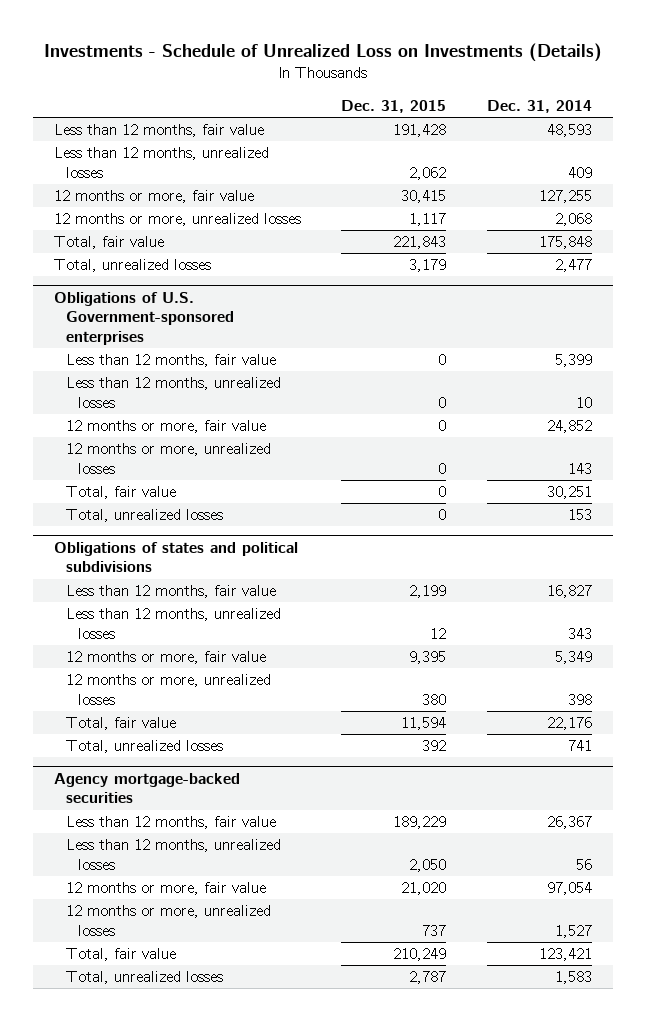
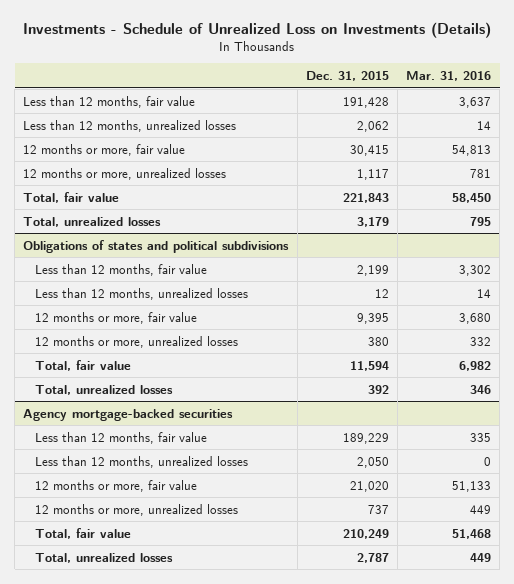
- | Dec. 31, 2015 | Dec. 31, 2014
+ | Dec. 31, 2015 | Mar. 31, 2016
- Obligations of U.S. Government-sponsored enterprises
- Less than 12 months, fair value | 0 | 5,399
- Less than 12 months, unrealized losses | 0 | 10
- 12 months or more, fair value | 0 | 24,852
- 12 months or more, unrealized losses | 0 | 143
- Total, fair value | 0 | 30,251
- Total, unrealized losses | 0 | 153

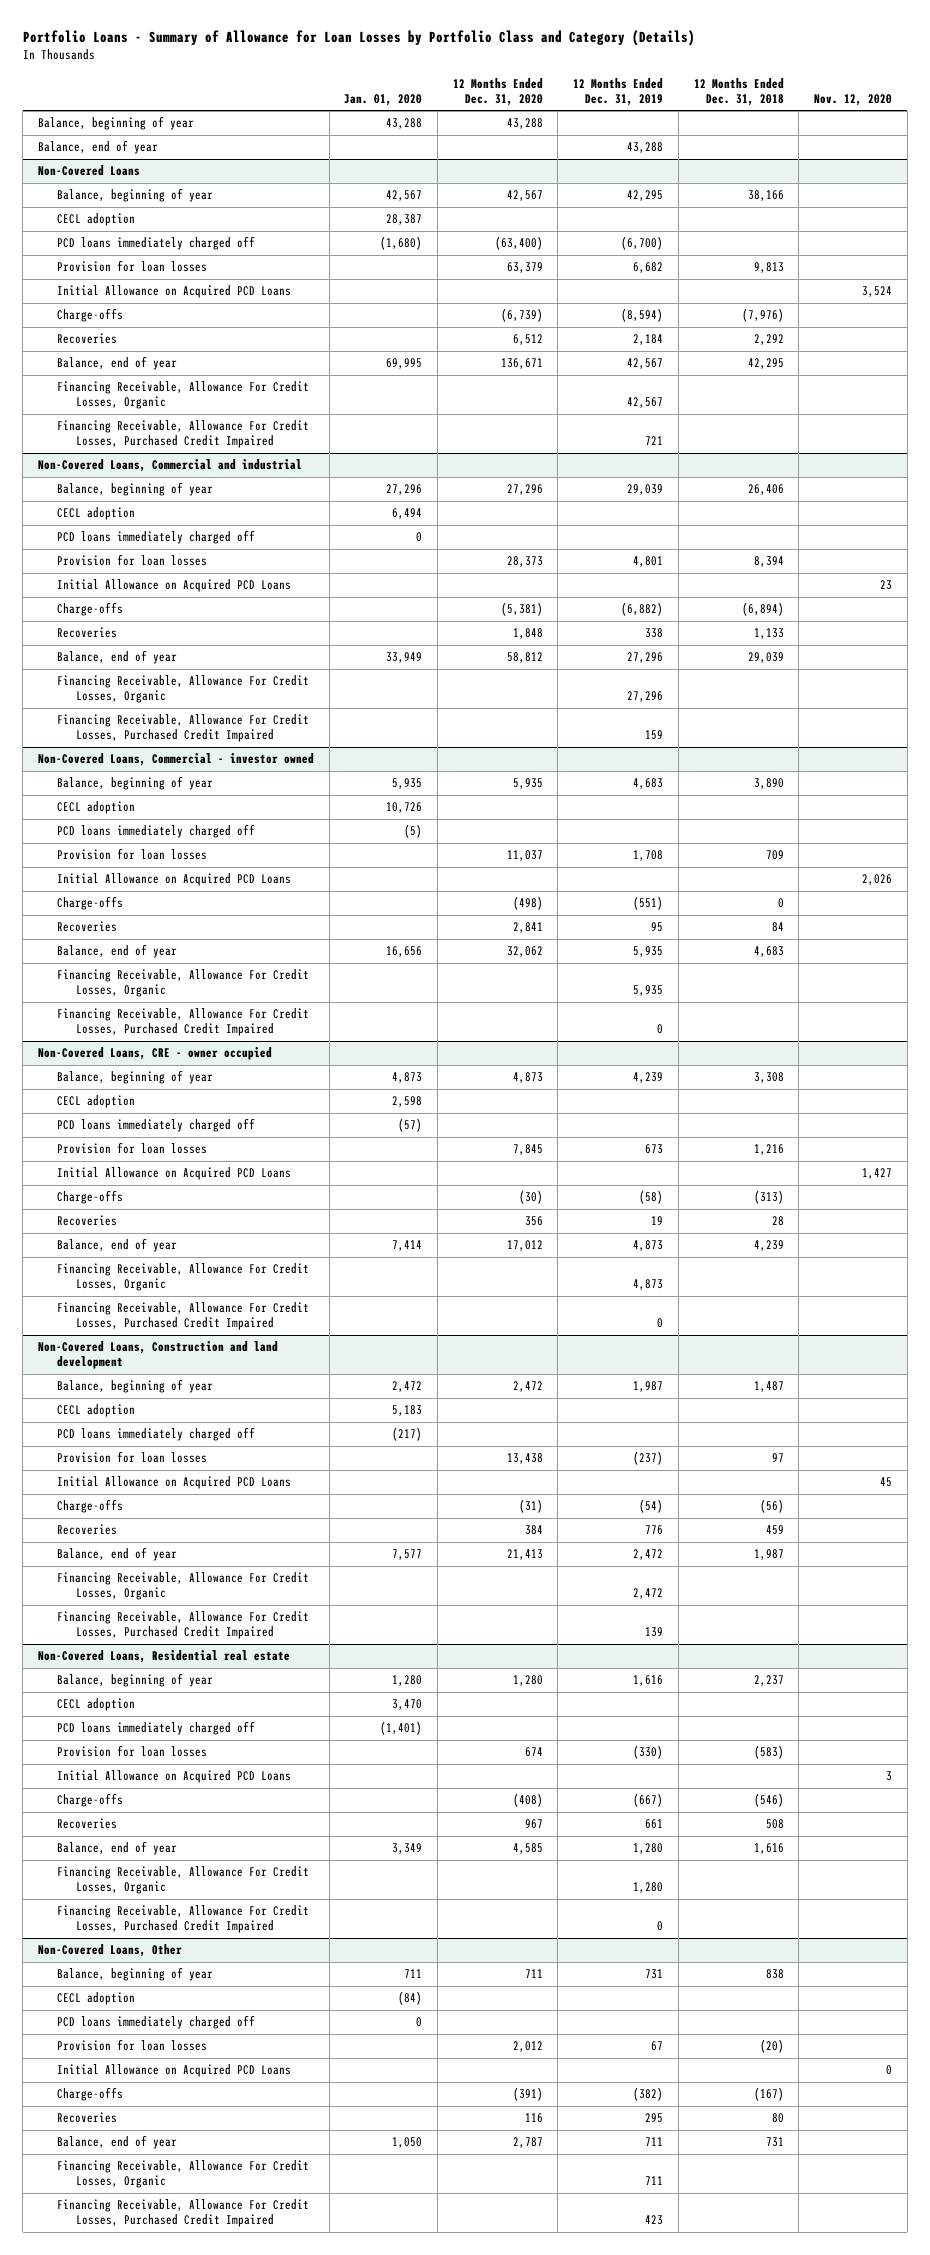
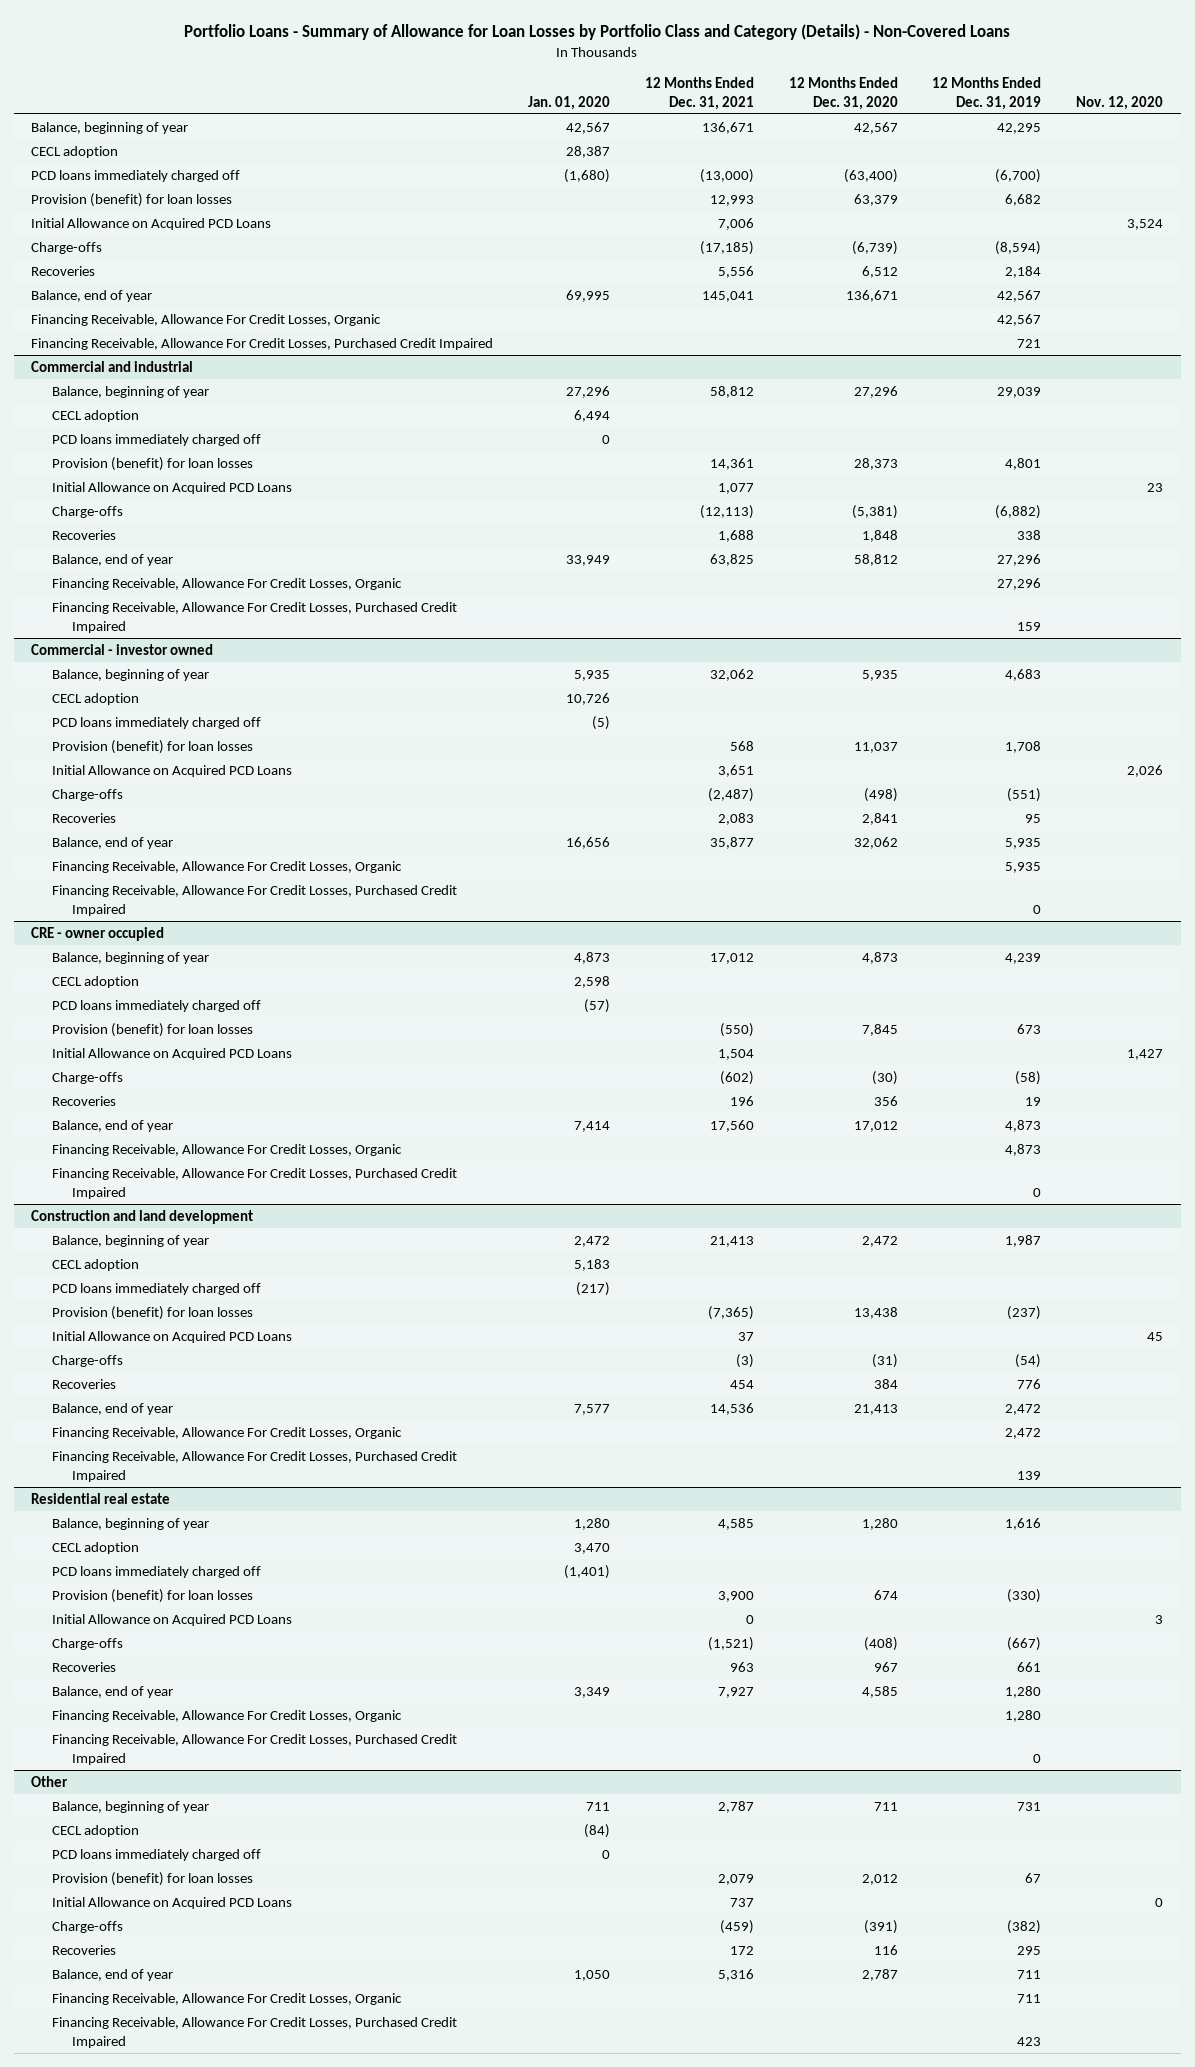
- Portfolio Loans - Summary of Allowance for Loan Losses by Portfolio Class and Category (Details)
+ Portfolio Loans - Summary of Allowance for Loan Losses by Portfolio Class and Category (Details) - Non-Covered Loans
- | Jan. 01, 2020 | 12 Months Ended Dec. 31, 2020 | 12 Months Ended Dec. 31, 2019 | 12 Months Ended Dec. 31, 2018 | Nov. 12, 2020
+ | Jan. 01, 2020 | 12 Months Ended Dec. 31, 2021 | 12 Months Ended Dec. 31, 2020 | 12 Months Ended Dec. 31, 2019 | Nov. 12, 2020
- Balance, beginning of year | 43,288 | 43,288 | | |
- Balance, end of year | | | 43,288 | |
- Non-Covered Loans
- Provision for loan losses | | 63,379 | 6,682 | 9,813 |
+ Provision (benefit) for loan losses | | 12,993 | 63,379 | 6,682 |
- Non-Covered Loans, Commercial and industrial
+ Commercial and industrial
- Provision for loan losses | | 28,373 | 4,801 | 8,394 |
+ Provision (benefit) for loan losses | | 14,361 | 28,373 | 4,801 |
- Non-Covered Loans, Commercial - investor owned
+ Commercial - investor owned
- Provision for loan losses | | 11,037 | 1,708 | 709 |
+ Provision (benefit) for loan losses | | 568 | 11,037 | 1,708 |
- Non-Covered Loans, CRE - owner occupied
+ CRE - owner occupied
- Provision for loan losses | | 7,845 | 673 | 1,216 |
+ Provision (benefit) for loan losses | | (550) | 7,845 | 673 |
- Non-Covered Loans, Construction and land development
+ Construction and land development
- Provision for loan losses | | 13,438 | (237) | 97 |
+ Provision (benefit) for loan losses | | (7,365) | 13,438 | (237) |
- Non-Covered Loans, Residential real estate
+ Residential real estate
- Provision for loan losses | | 674 | (330) | (583) |
+ Provision (benefit) for loan losses | | 3,900 | 674 | (330) |
- Non-Covered Loans, Other
+ Other
- Provision for loan losses | | 2,012 | 67 | (20) |
+ Provision (benefit) for loan losses | | 2,079 | 2,012 | 67 |

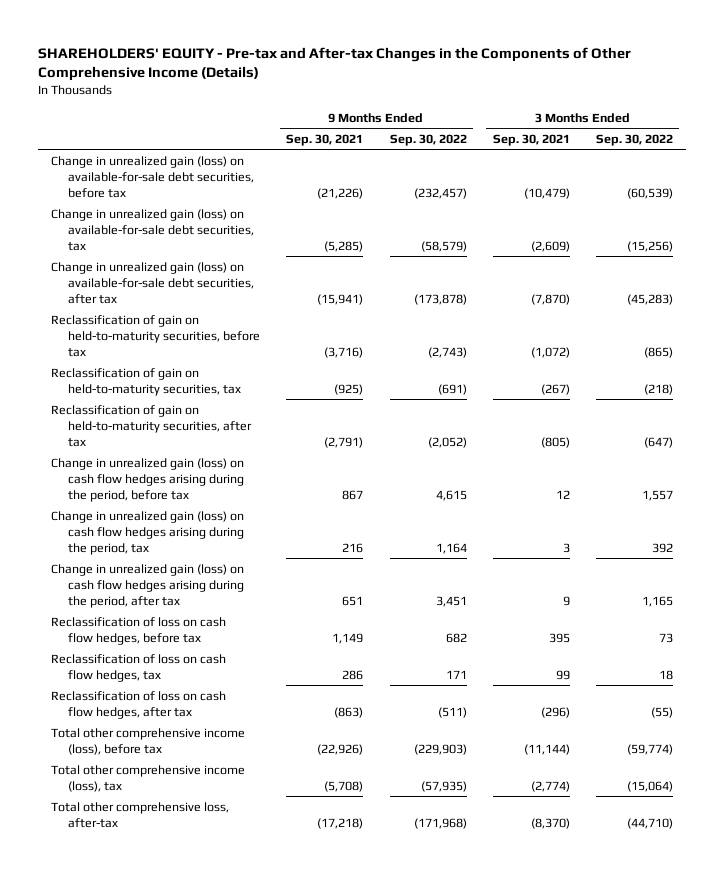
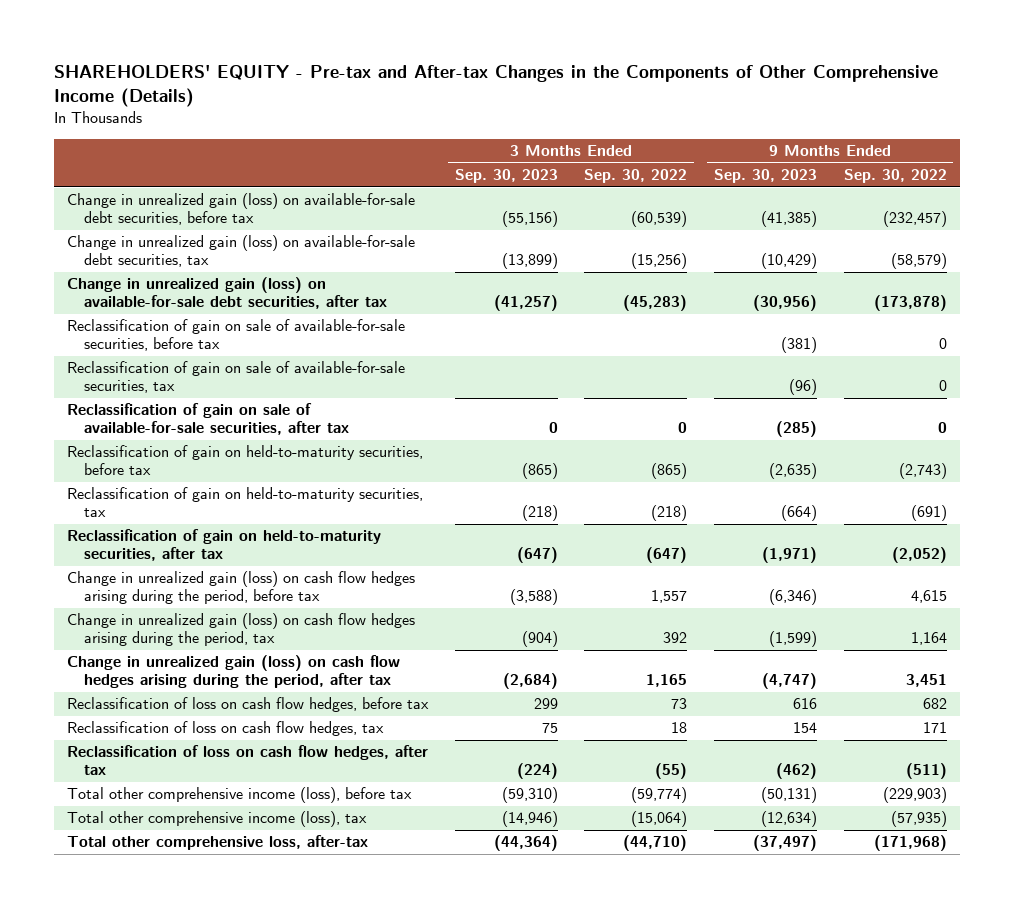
- | 9 Months Ended Sep. 30, 2021 | 9 Months Ended Sep. 30, 2022 | 3 Months Ended Sep. 30, 2021 | 3 Months Ended Sep. 30, 2022
+ | 3 Months Ended Sep. 30, 2023 | 3 Months Ended Sep. 30, 2022 | 9 Months Ended Sep. 30, 2023 | 9 Months Ended Sep. 30, 2022
+ Reclassification of gain on sale of available-for-sale securities, before tax | | | (381) | 0
+ Reclassification of gain on sale of available-for-sale securities, tax | | | (96) | 0
+ Reclassification of gain on sale of available-for-sale securities, after tax | 0 | 0 | (285) | 0

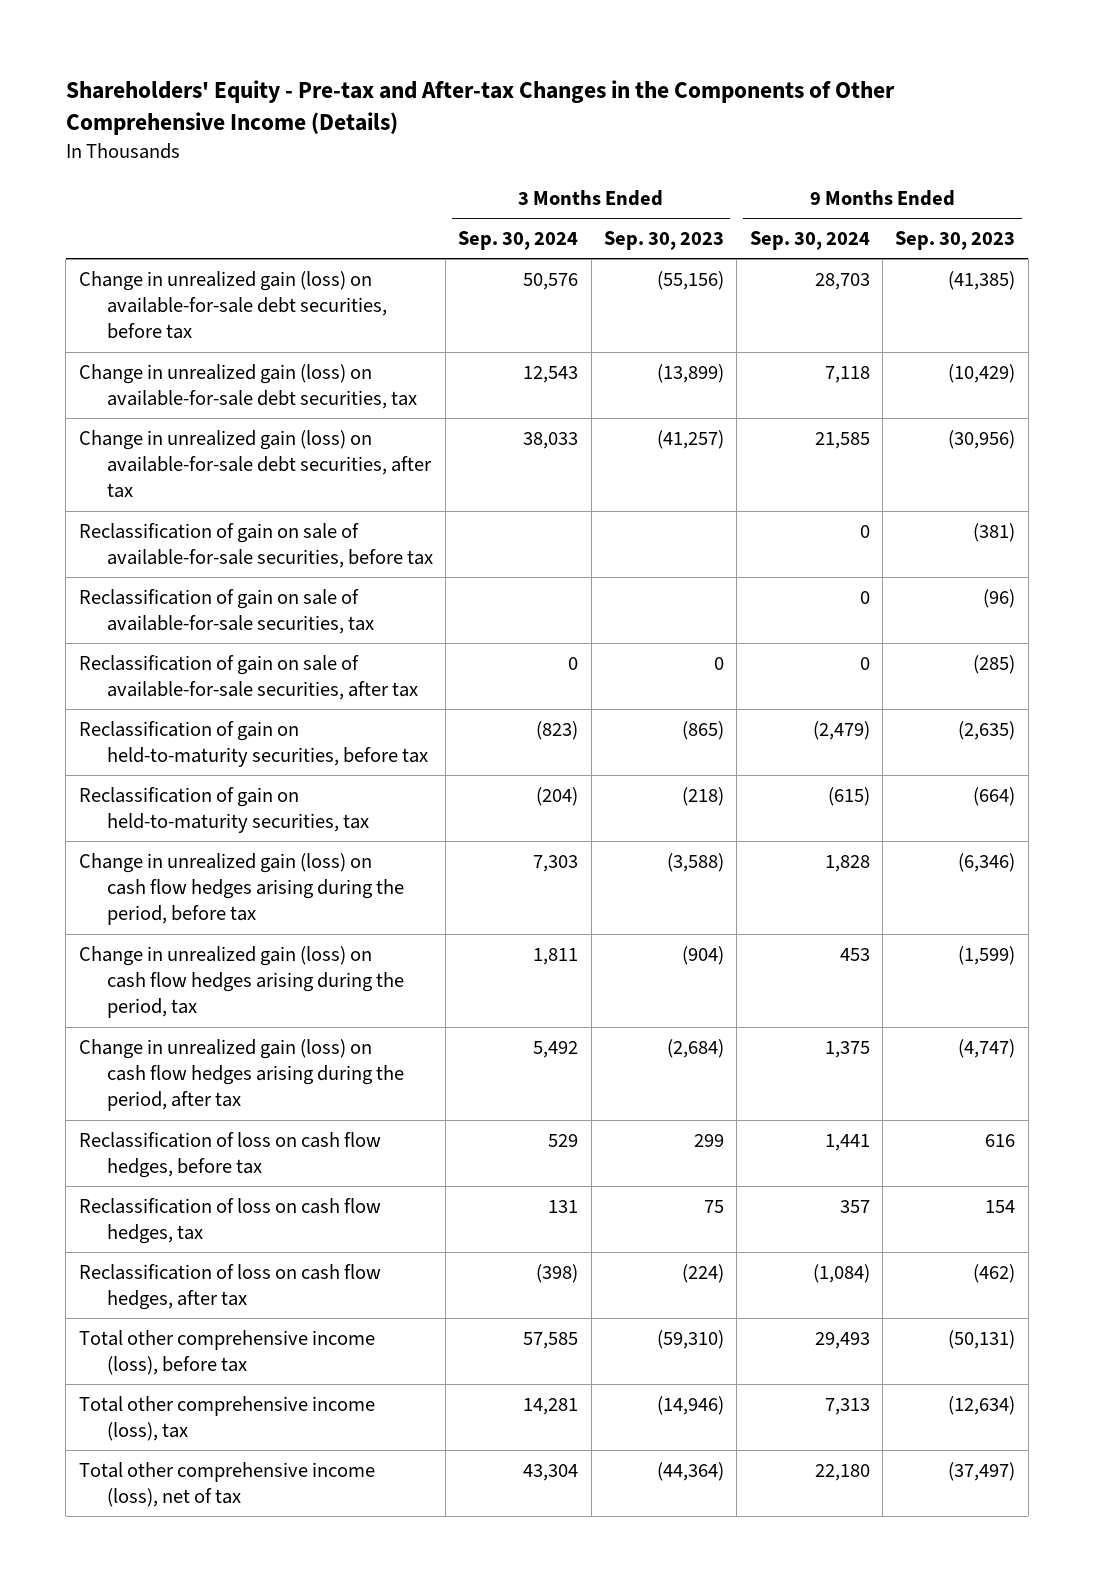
- SHAREHOLDERS' EQUITY - Pre-tax and After-tax Changes in the Components of Other Comprehensive Income (Details)
+ Shareholders' Equity - Pre-tax and After-tax Changes in the Components of Other Comprehensive Income (Details)
- | 3 Months Ended Sep. 30, 2023 | 3 Months Ended Sep. 30, 2022 | 9 Months Ended Sep. 30, 2023 | 9 Months Ended Sep. 30, 2022
+ | 3 Months Ended Sep. 30, 2024 | 3 Months Ended Sep. 30, 2023 | 9 Months Ended Sep. 30, 2024 | 9 Months Ended Sep. 30, 2023
- Reclassification of gain on held-to-maturity securities, after tax | (647) | (647) | (1,971) | (2,052)
- Total other comprehensive loss, after-tax | (44,364) | (44,710) | (37,497) | (171,968)
+ Total other comprehensive income (loss), net of tax | 43,304 | (44,364) | 22,180 | (37,497)

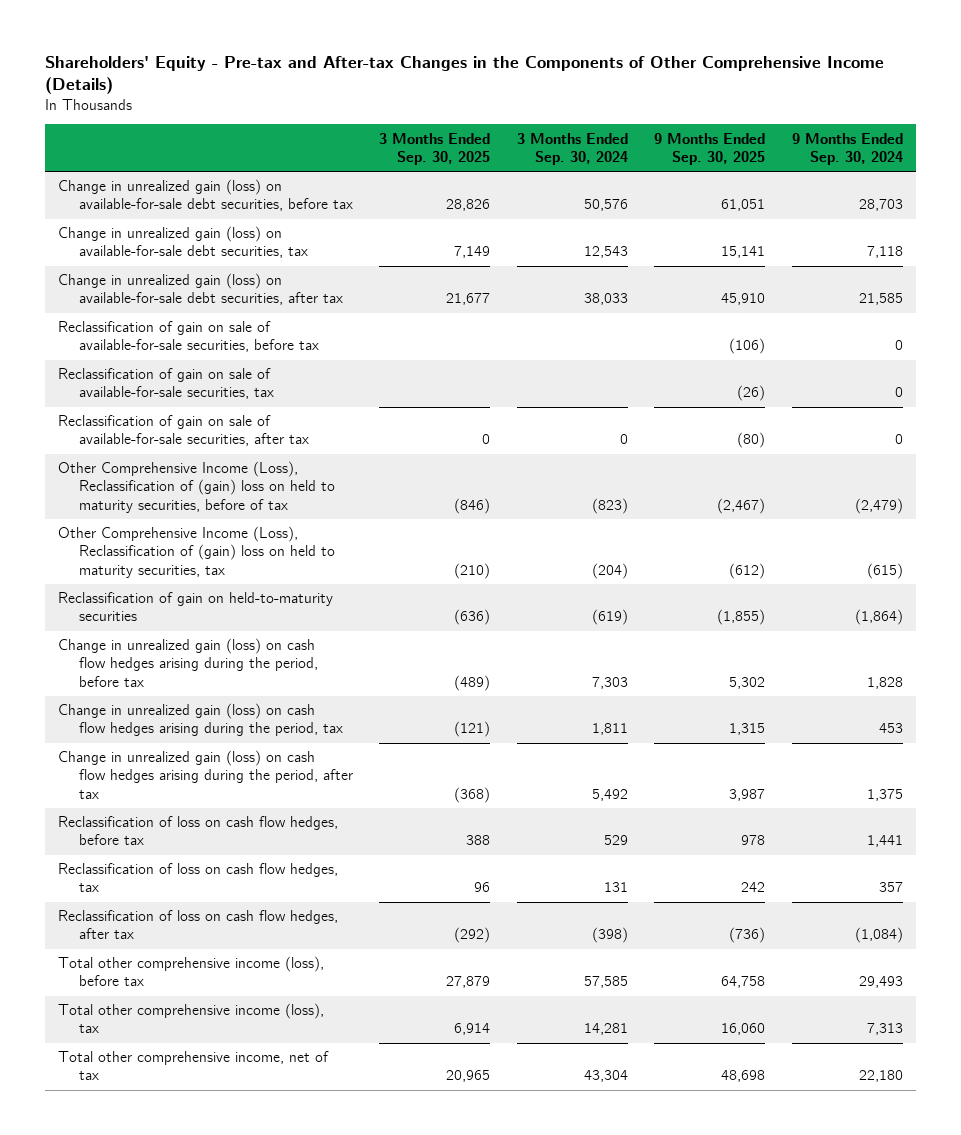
- | 3 Months Ended Sep. 30, 2024 | 3 Months Ended Sep. 30, 2023 | 9 Months Ended Sep. 30, 2024 | 9 Months Ended Sep. 30, 2023
+ | 3 Months Ended Sep. 30, 2025 | 3 Months Ended Sep. 30, 2024 | 9 Months Ended Sep. 30, 2025 | 9 Months Ended Sep. 30, 2024
- Reclassification of gain on held-to-maturity securities, before tax | (823) | (865) | (2,479) | (2,635)
- Reclassification of gain on held-to-maturity securities, tax | (204) | (218) | (615) | (664)
+ Other Comprehensive Income (Loss), Reclassification of (gain) loss on held to maturity securities, before of tax | (846) | (823) | (2,467) | (2,479)
+ Other Comprehensive Income (Loss), Reclassification of (gain) loss on held to maturity securities, tax | (210) | (204) | (612) | (615)
+ Reclassification of gain on held-to-maturity securities | (636) | (619) | (1,855) | (1,864)
- Total other comprehensive income (loss), net of tax | 43,304 | (44,364) | 22,180 | (37,497)
+ Total other comprehensive income, net of tax | 20,965 | 43,304 | 48,698 | 22,180

